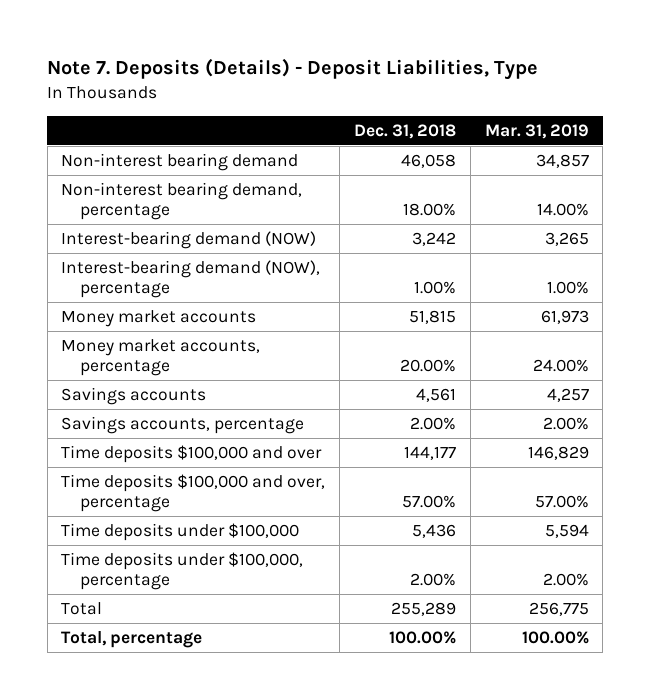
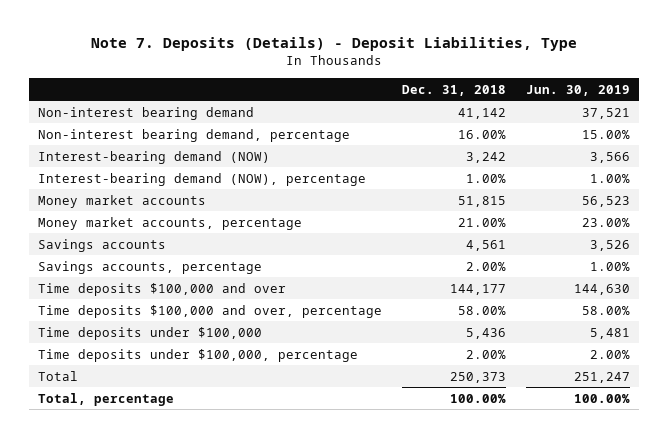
- | Dec. 31, 2018 | Mar. 31, 2019
+ | Dec. 31, 2018 | Jun. 30, 2019
- Non-interest bearing demand | 46,058 | 34,857
- Non-interest bearing demand, percentage | 18.00% | 14.00%
+ Non-interest bearing demand | 41,142 | 37,521
+ Non-interest bearing demand, percentage | 16.00% | 15.00%
- Money market accounts, percentage | 20.00% | 24.00%
+ Money market accounts, percentage | 21.00% | 23.00%
- Time deposits $100,000 and over, percentage | 57.00% | 57.00%
+ Time deposits $100,000 and over, percentage | 58.00% | 58.00%
- Total | 255,289 | 256,775
+ Total | 250,373 | 251,247

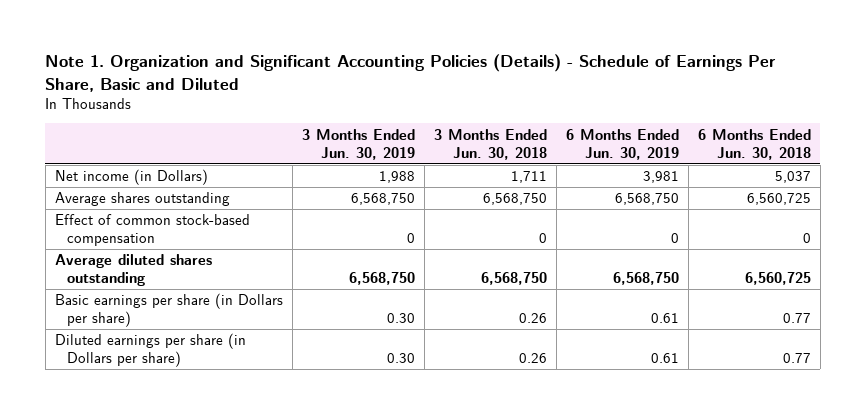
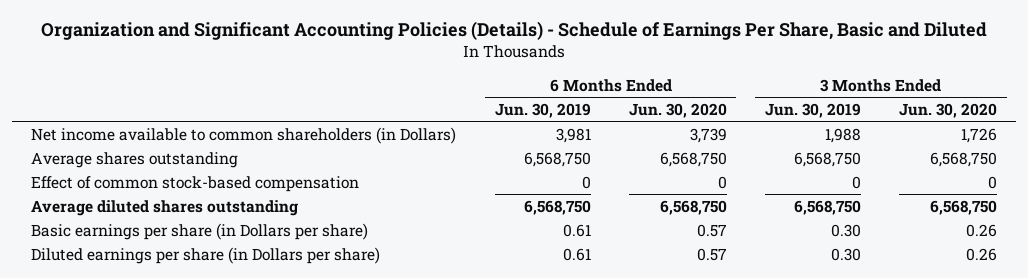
- Note 1. Organization and Significant Accounting Policies (Details) - Schedule of Earnings Per Share, Basic and Diluted
+ Organization and Significant Accounting Policies (Details) - Schedule of Earnings Per Share, Basic and Diluted
- | 3 Months Ended Jun. 30, 2019 | 3 Months Ended Jun. 30, 2018 | 6 Months Ended Jun. 30, 2019 | 6 Months Ended Jun. 30, 2018
+ | 6 Months Ended Jun. 30, 2019 | 6 Months Ended Jun. 30, 2020 | 3 Months Ended Jun. 30, 2019 | 3 Months Ended Jun. 30, 2020
- Net income (in Dollars) | 1,988 | 1,711 | 3,981 | 5,037
+ Net income available to common shareholders (in Dollars) | 3,981 | 3,739 | 1,988 | 1,726

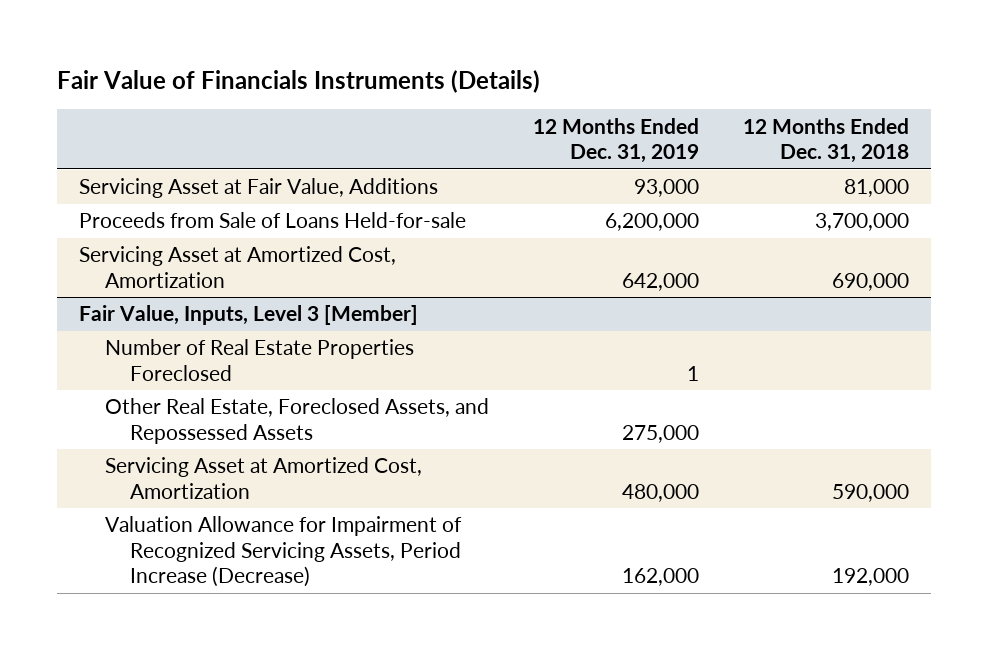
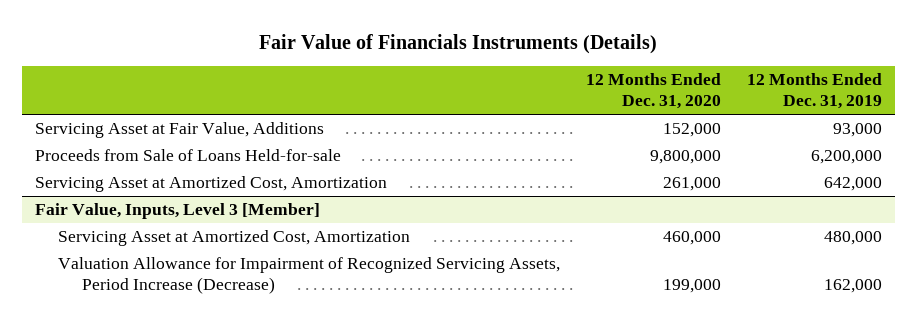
- | 12 Months Ended Dec. 31, 2019 | 12 Months Ended Dec. 31, 2018
+ | 12 Months Ended Dec. 31, 2020 | 12 Months Ended Dec. 31, 2019
@ Fair Value, Inputs, Level 3 [Member]
- Number of Real Estate Properties Foreclosed | 1 |
- Other Real Estate, Foreclosed Assets, and Repossessed Assets | 275,000 |

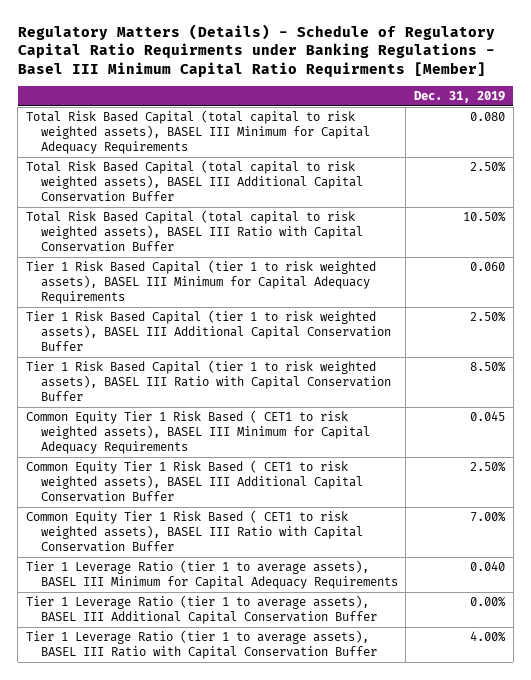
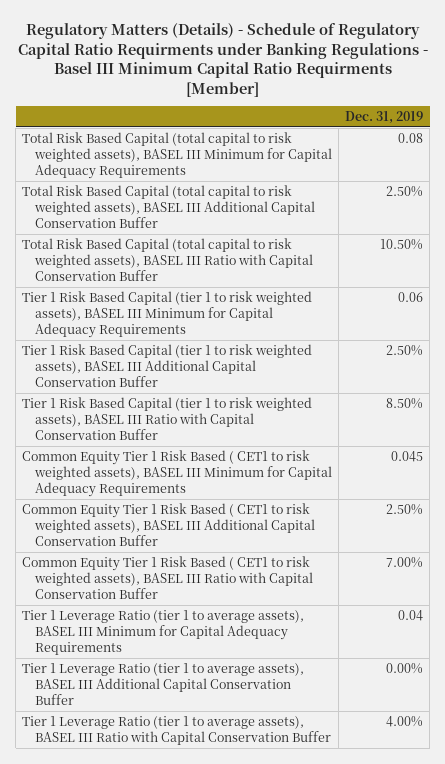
- Total Risk Based Capital (total capital to risk weighted assets), BASEL III Minimum for Capital Adequacy Requirements | 0.080
+ Total Risk Based Capital (total capital to risk weighted assets), BASEL III Minimum for Capital Adequacy Requirements | 0.08
- Tier 1 Risk Based Capital (tier 1 to risk weighted assets), BASEL III Minimum for Capital Adequacy Requirements | 0.060
+ Tier 1 Risk Based Capital (tier 1 to risk weighted assets), BASEL III Minimum for Capital Adequacy Requirements | 0.06
- Tier 1 Leverage Ratio (tier 1 to average assets), BASEL III Minimum for Capital Adequacy Requirements | 0.040
+ Tier 1 Leverage Ratio (tier 1 to average assets), BASEL III Minimum for Capital Adequacy Requirements | 0.04

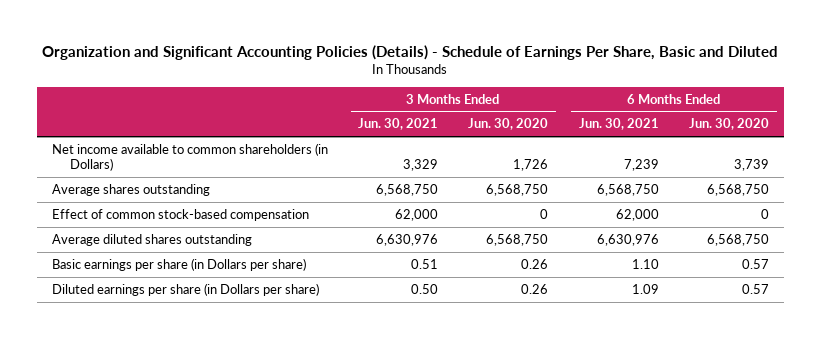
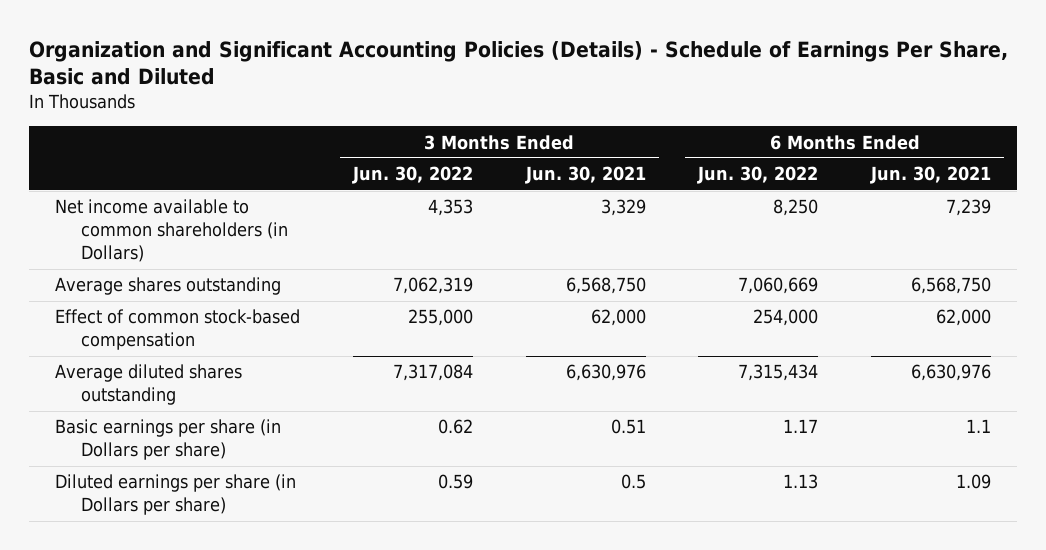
- | 3 Months Ended Jun. 30, 2021 | 3 Months Ended Jun. 30, 2020 | 6 Months Ended Jun. 30, 2021 | 6 Months Ended Jun. 30, 2020
+ | 3 Months Ended Jun. 30, 2022 | 3 Months Ended Jun. 30, 2021 | 6 Months Ended Jun. 30, 2022 | 6 Months Ended Jun. 30, 2021
- Basic earnings per share (in Dollars per share) | 0.51 | 0.26 | 1.10 | 0.57
- Diluted earnings per share (in Dollars per share) | 0.50 | 0.26 | 1.09 | 0.57
+ Basic earnings per share (in Dollars per share) | 0.62 | 0.51 | 1.17 | 1.1
+ Diluted earnings per share (in Dollars per share) | 0.59 | 0.5 | 1.13 | 1.09

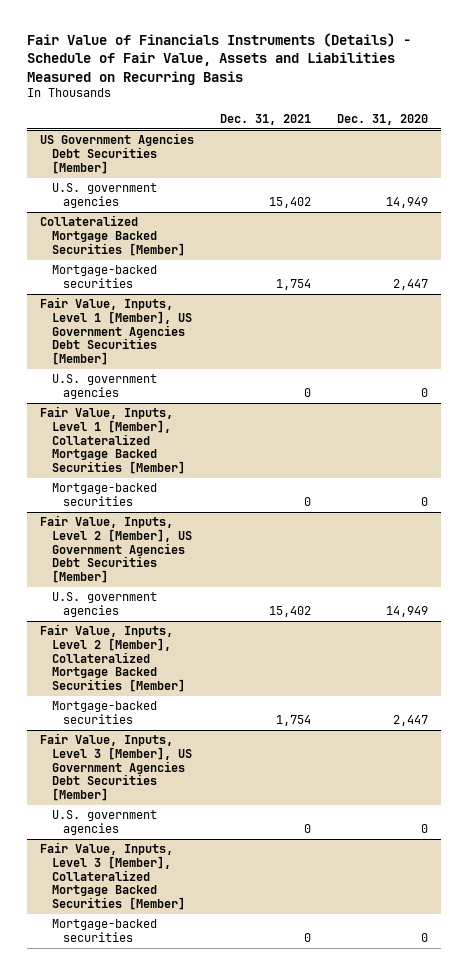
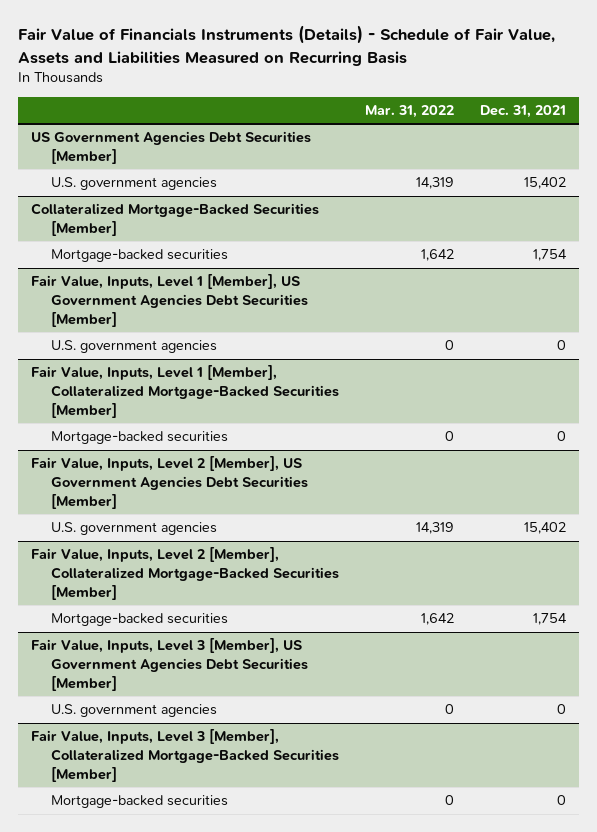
- | Dec. 31, 2021 | Dec. 31, 2020
+ | Mar. 31, 2022 | Dec. 31, 2021
- Collateralized Mortgage Backed Securities [Member]
+ Collateralized Mortgage-Backed Securities [Member]
- Fair Value, Inputs, Level 1 [Member], Collateralized Mortgage Backed Securities [Member]
+ Fair Value, Inputs, Level 1 [Member], Collateralized Mortgage-Backed Securities [Member]
- Fair Value, Inputs, Level 2 [Member], Collateralized Mortgage Backed Securities [Member]
+ Fair Value, Inputs, Level 2 [Member], Collateralized Mortgage-Backed Securities [Member]
- Fair Value, Inputs, Level 3 [Member], Collateralized Mortgage Backed Securities [Member]
+ Fair Value, Inputs, Level 3 [Member], Collateralized Mortgage-Backed Securities [Member]

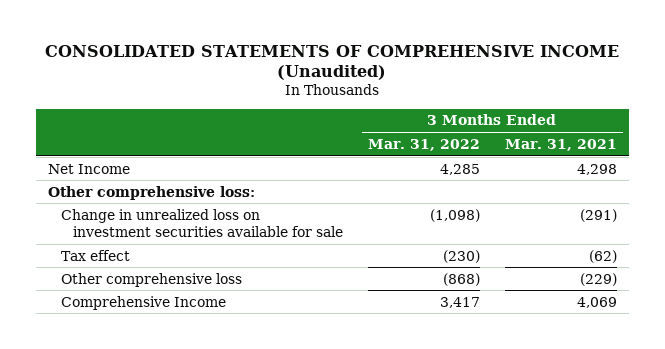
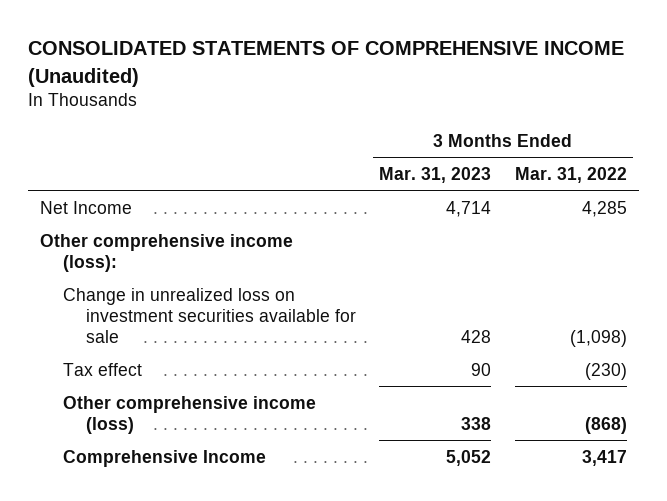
- | 3 Months Ended Mar. 31, 2022 | 3 Months Ended Mar. 31, 2021
+ | 3 Months Ended Mar. 31, 2023 | 3 Months Ended Mar. 31, 2022
- Other comprehensive loss:
+ Other comprehensive income (loss):
- Other comprehensive loss | (868) | (229)
+ Other comprehensive income (loss) | 338 | (868)

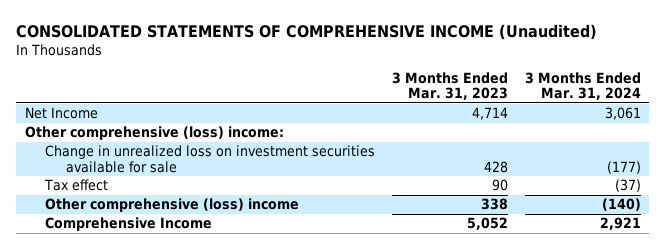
- | 3 Months Ended Mar. 31, 2023 | 3 Months Ended Mar. 31, 2022
+ | 3 Months Ended Mar. 31, 2023 | 3 Months Ended Mar. 31, 2024
- Other comprehensive income (loss):
+ Other comprehensive (loss) income:
- Other comprehensive income (loss) | 338 | (868)
+ Other comprehensive (loss) income | 338 | (140)

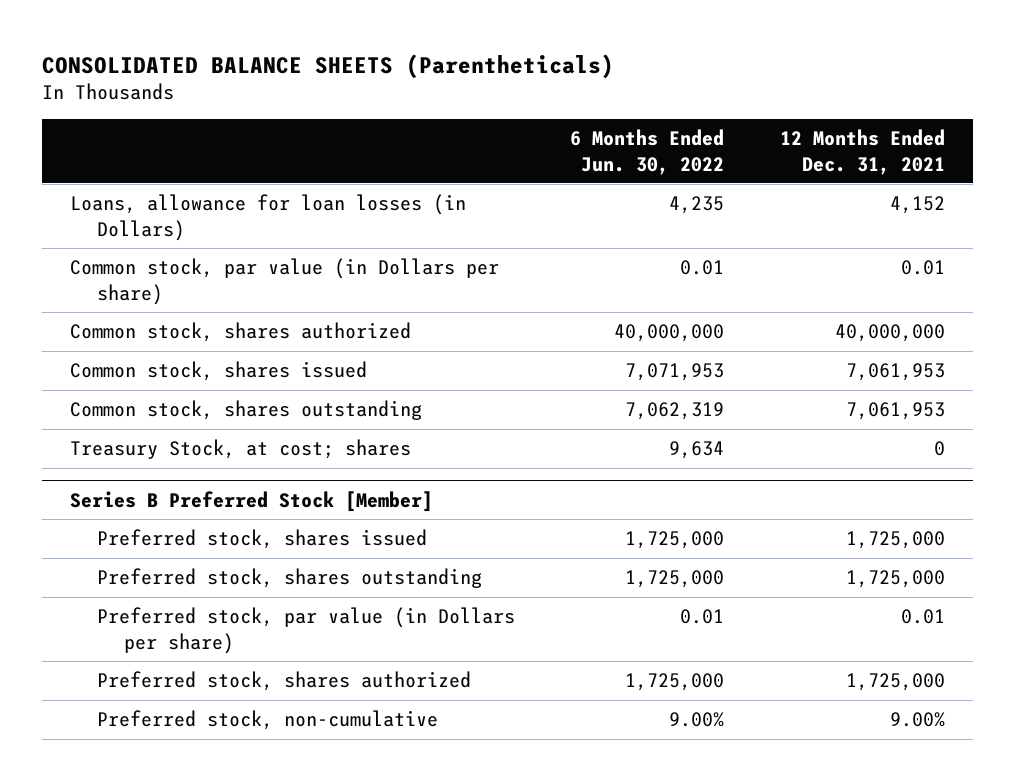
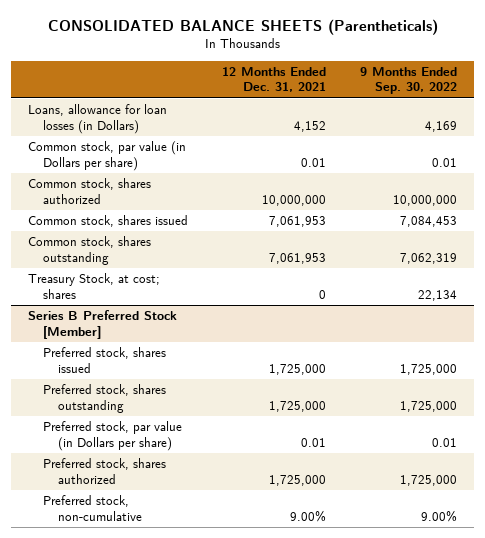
- | 6 Months Ended Jun. 30, 2022 | 12 Months Ended Dec. 31, 2021
+ | 12 Months Ended Dec. 31, 2021 | 9 Months Ended Sep. 30, 2022
- Common stock, shares authorized | 40,000,000 | 40,000,000
+ Common stock, shares authorized | 10,000,000 | 10,000,000

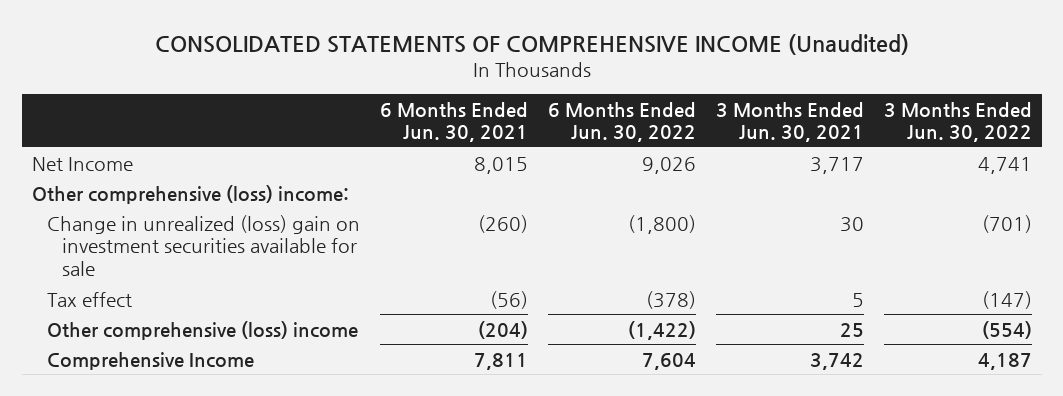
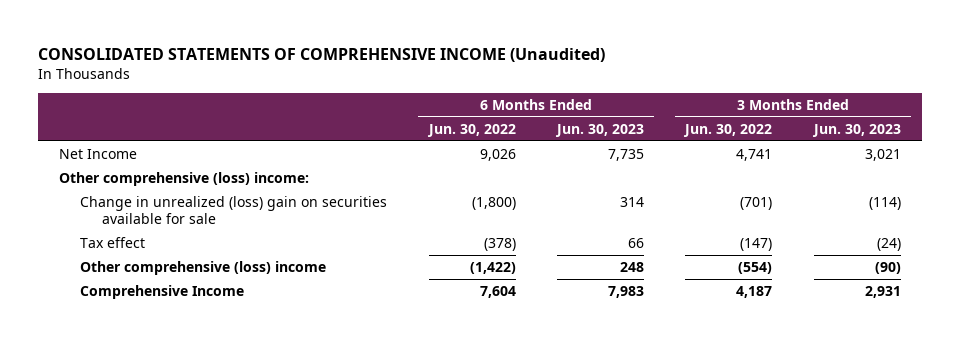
- | 6 Months Ended Jun. 30, 2021 | 6 Months Ended Jun. 30, 2022 | 3 Months Ended Jun. 30, 2021 | 3 Months Ended Jun. 30, 2022
+ | 6 Months Ended Jun. 30, 2022 | 6 Months Ended Jun. 30, 2023 | 3 Months Ended Jun. 30, 2022 | 3 Months Ended Jun. 30, 2023
- Change in unrealized (loss) gain on investment securities available for sale | (260) | (1,800) | 30 | (701)
+ Change in unrealized (loss) gain on securities available for sale | (1,800) | 314 | (701) | (114)

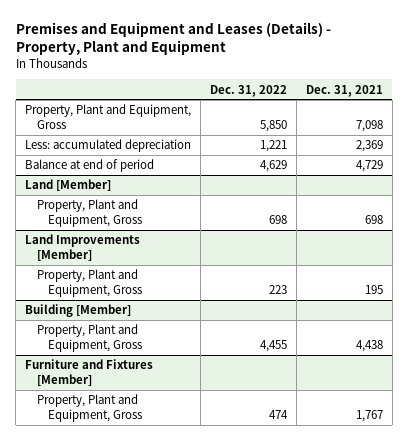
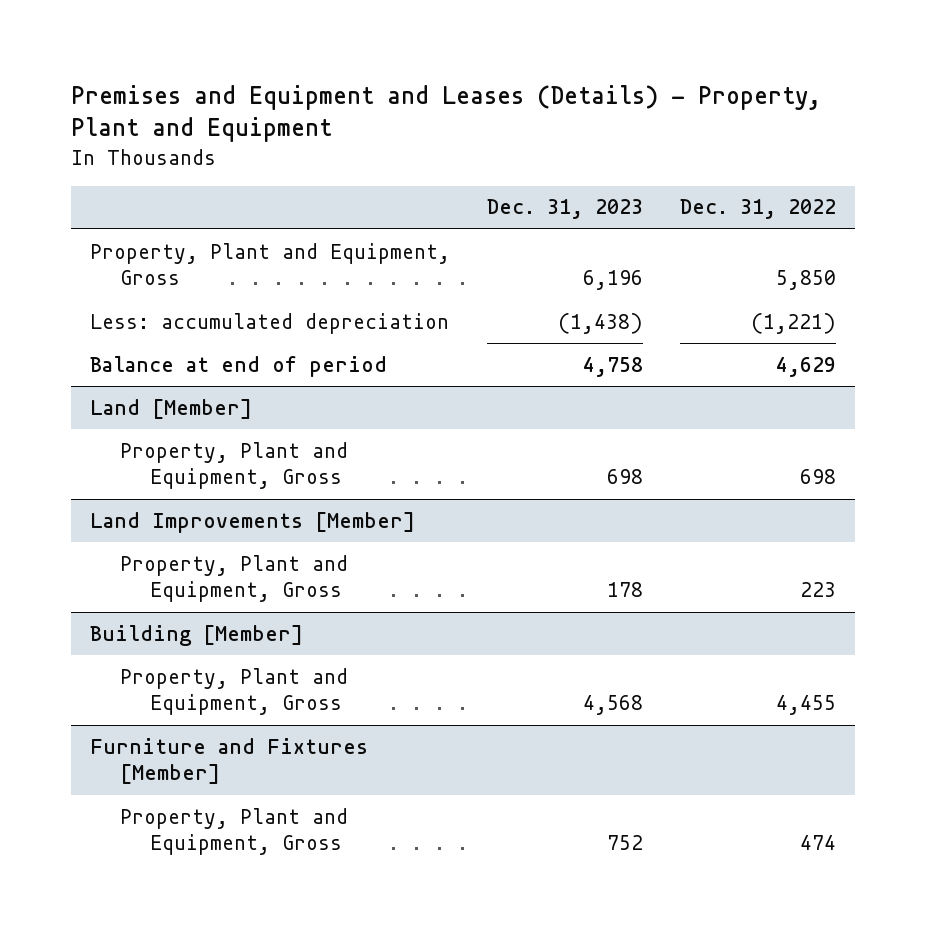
- | Dec. 31, 2022 | Dec. 31, 2021
+ | Dec. 31, 2023 | Dec. 31, 2022
- Less: accumulated depreciation | 1,221 | 2,369
+ Less: accumulated depreciation | (1,438) | (1,221)

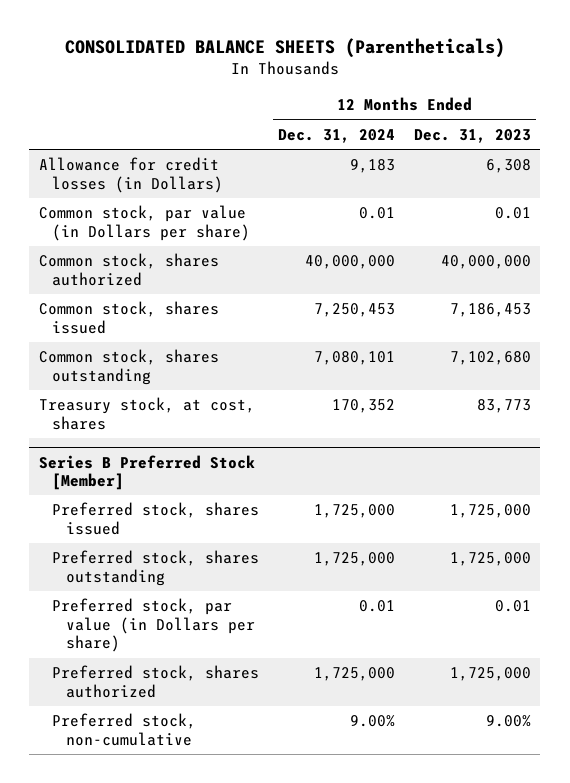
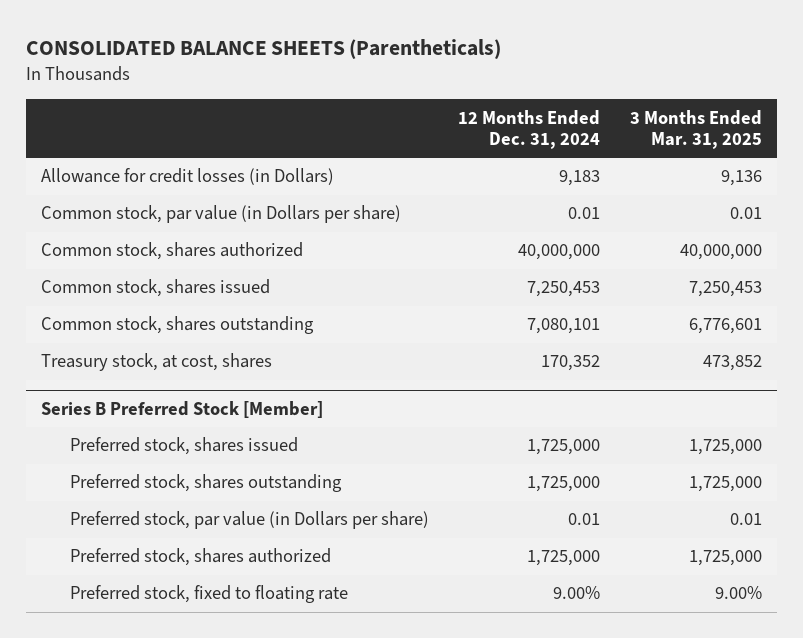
- | 12 Months Ended Dec. 31, 2024 | 12 Months Ended Dec. 31, 2023
+ | 12 Months Ended Dec. 31, 2024 | 3 Months Ended Mar. 31, 2025
@ Series B Preferred Stock [Member]
- Preferred stock, non-cumulative | 9.00% | 9.00%
+ Preferred stock, fixed to floating rate | 9.00% | 9.00%

